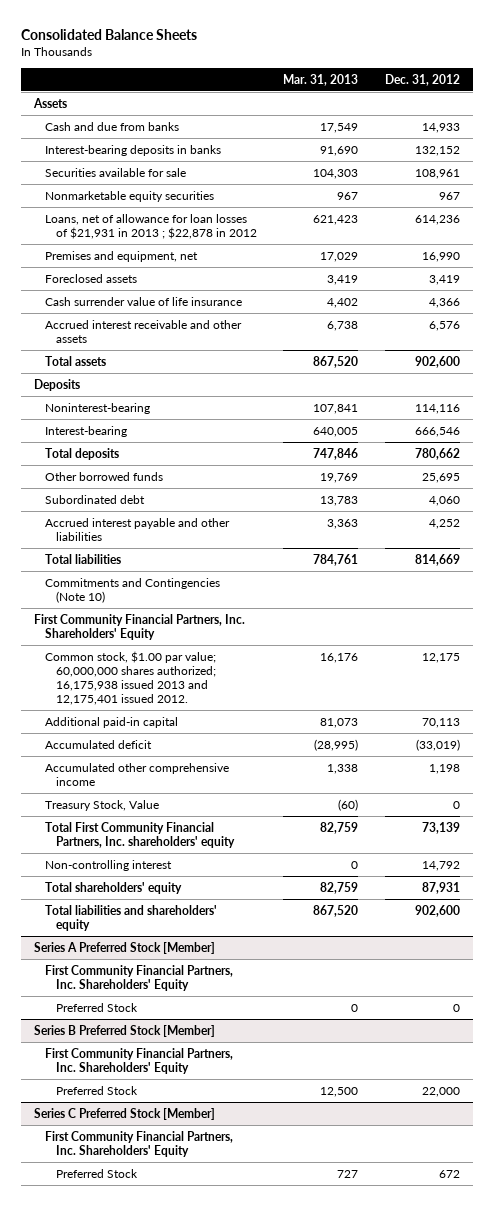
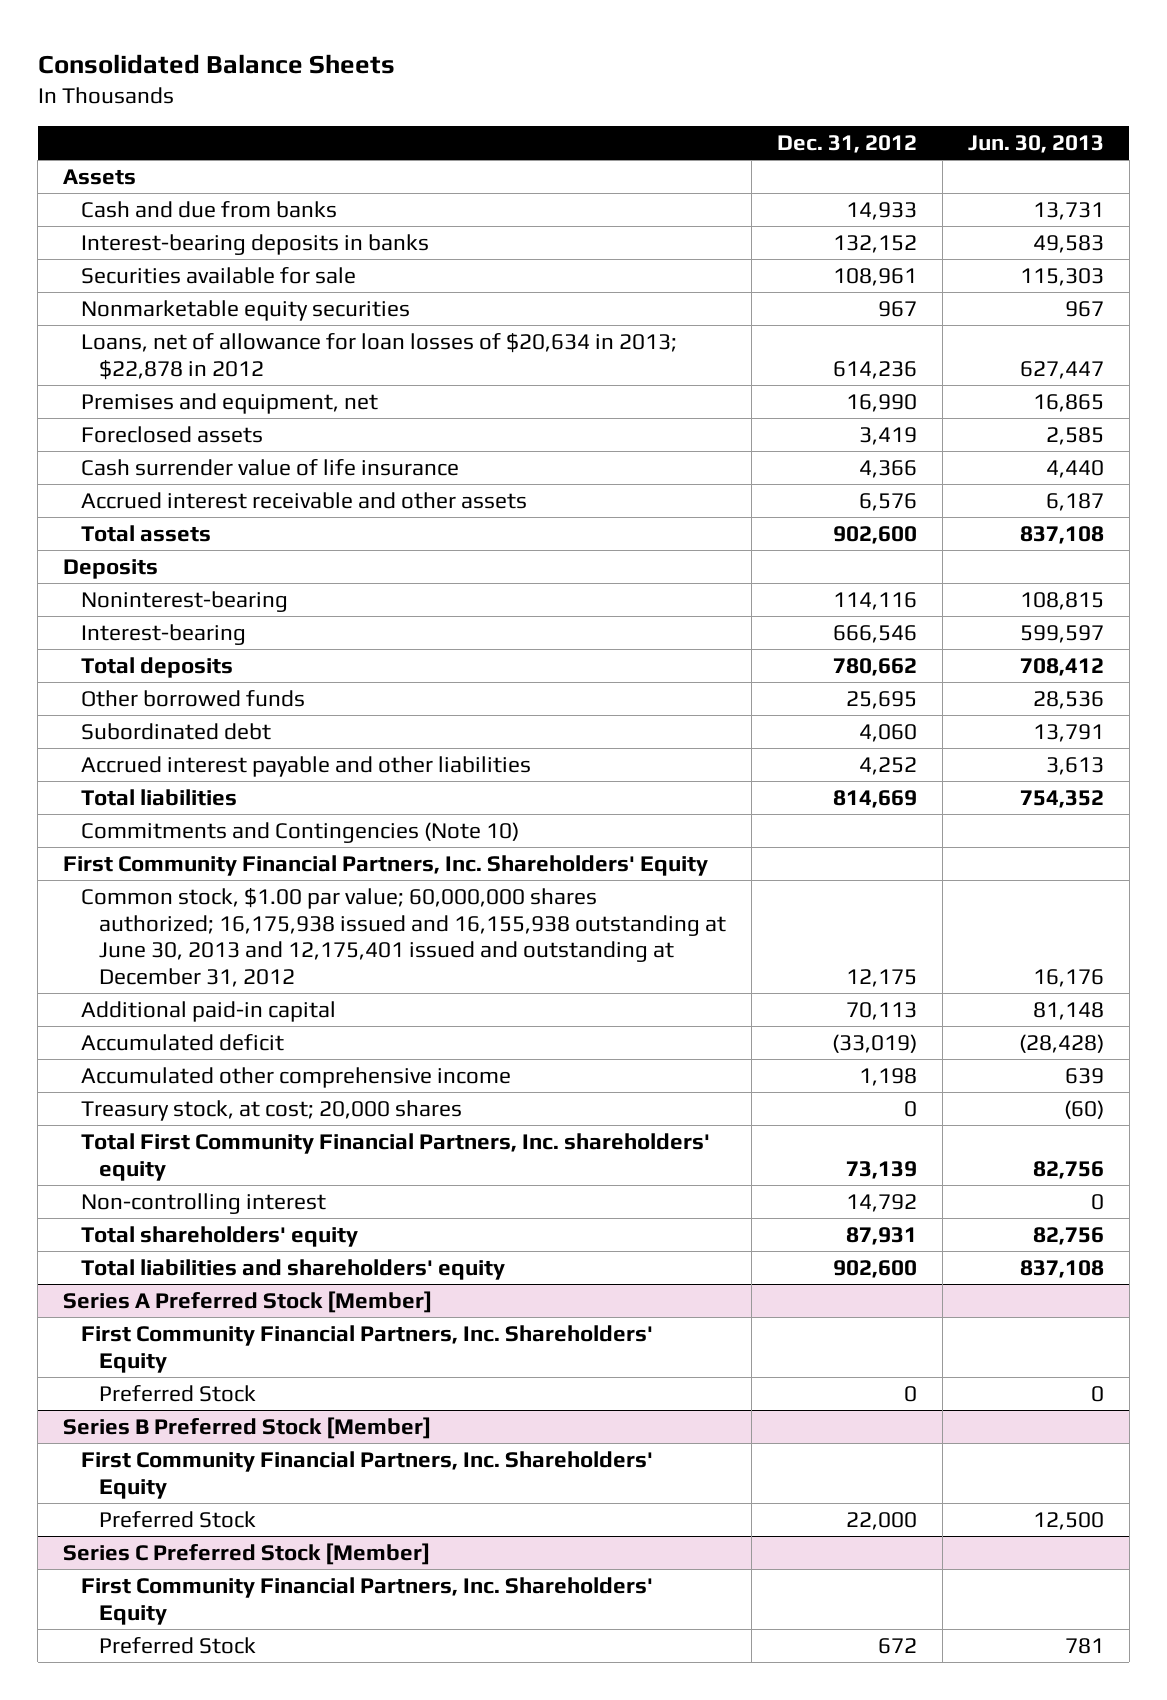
- | Mar. 31, 2013 | Dec. 31, 2012
+ | Dec. 31, 2012 | Jun. 30, 2013
- Loans, net of allowance for loan losses of $21,931 in 2013 ; $22,878 in 2012 | 621,423 | 614,236
+ Loans, net of allowance for loan losses of $20,634 in 2013; $22,878 in 2012 | 614,236 | 627,447
- Common stock, $1.00 par value; 60,000,000 shares authorized; 16,175,938 issued 2013 and 12,175,401 issued 2012. | 16,176 | 12,175
+ Common stock, $1.00 par value; 60,000,000 shares authorized; 16,175,938 issued and 16,155,938 outstanding at June 30, 2013 and 12,175,401 issued and outstanding at December 31, 2012 | 12,175 | 16,176
- Treasury Stock, Value | (60) | 0
+ Treasury stock, at cost; 20,000 shares | 0 | (60)

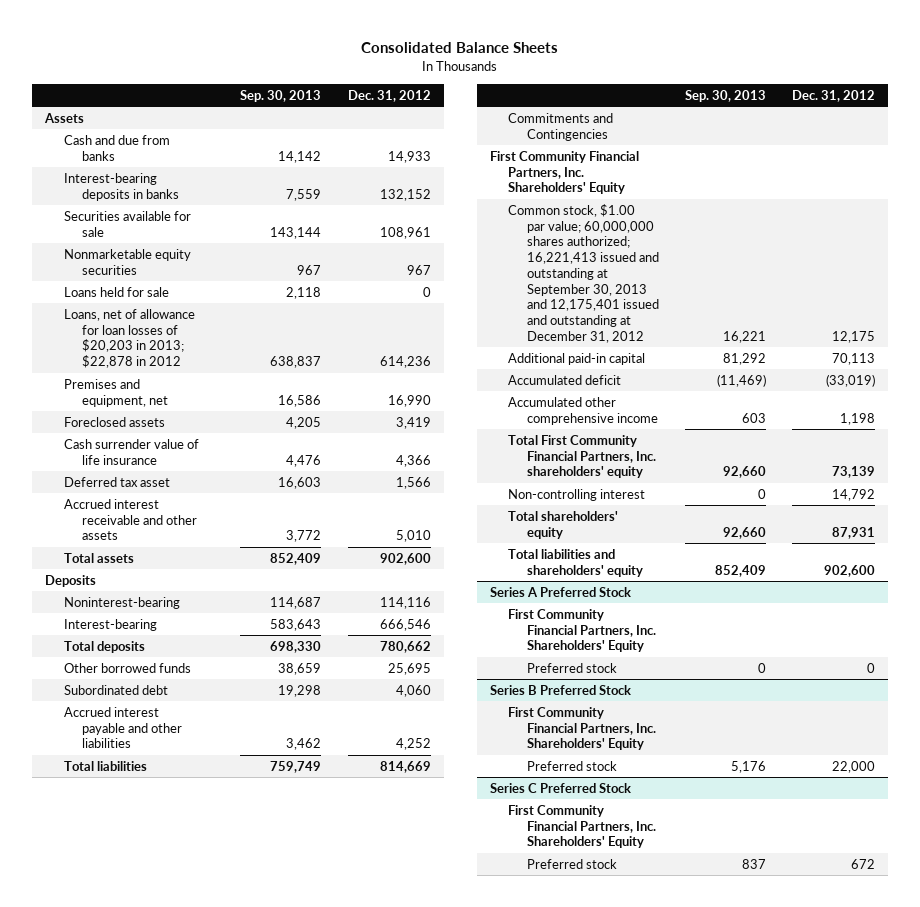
- | Dec. 31, 2012 | Jun. 30, 2013
+ | Sep. 30, 2013 | Dec. 31, 2012
- Loans, net of allowance for loan losses of $20,634 in 2013; $22,878 in 2012 | 614,236 | 627,447
+ Loans held for sale | 2,118 | 0
+ Loans, net of allowance for loan losses of $20,203 in 2013; $22,878 in 2012 | 638,837 | 614,236
- Accrued interest receivable and other assets | 6,576 | 6,187
+ Deferred tax asset | 16,603 | 1,566
+ Accrued interest receivable and other assets | 3,772 | 5,010
- Commitments and Contingencies (Note 10)
+ Commitments and Contingencies
- Common stock, $1.00 par value; 60,000,000 shares authorized; 16,175,938 issued and 16,155,938 outstanding at June 30, 2013 and 12,175,401 issued and outstanding at December 31, 2012 | 12,175 | 16,176
+ Common stock, $1.00 par value; 60,000,000 shares authorized; 16,221,413 issued and outstanding at September 30, 2013 and 12,175,401 issued and outstanding at December 31, 2012 | 16,221 | 12,175
- Treasury stock, at cost; 20,000 shares | 0 | (60)
- Series A Preferred Stock [Member]
+ Series A Preferred Stock
- Preferred Stock | 0 | 0
- Series B Preferred Stock [Member]
+ Preferred stock | 0 | 0
+ Series B Preferred Stock
- Preferred Stock | 22,000 | 12,500
- Series C Preferred Stock [Member]
+ Preferred stock | 5,176 | 22,000
+ Series C Preferred Stock
- Preferred Stock | 672 | 781
+ Preferred stock | 837 | 672

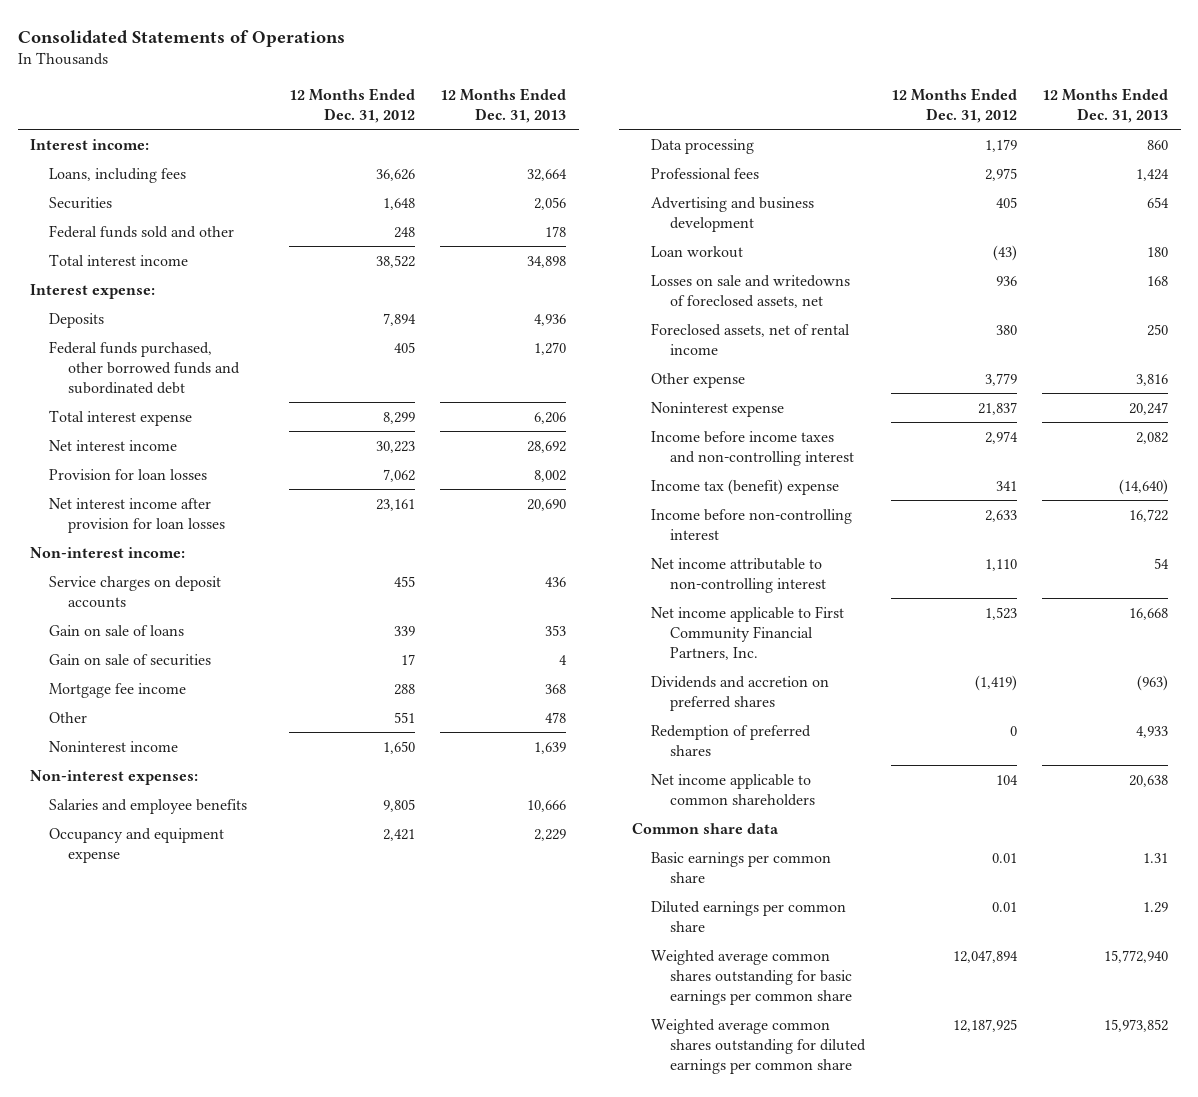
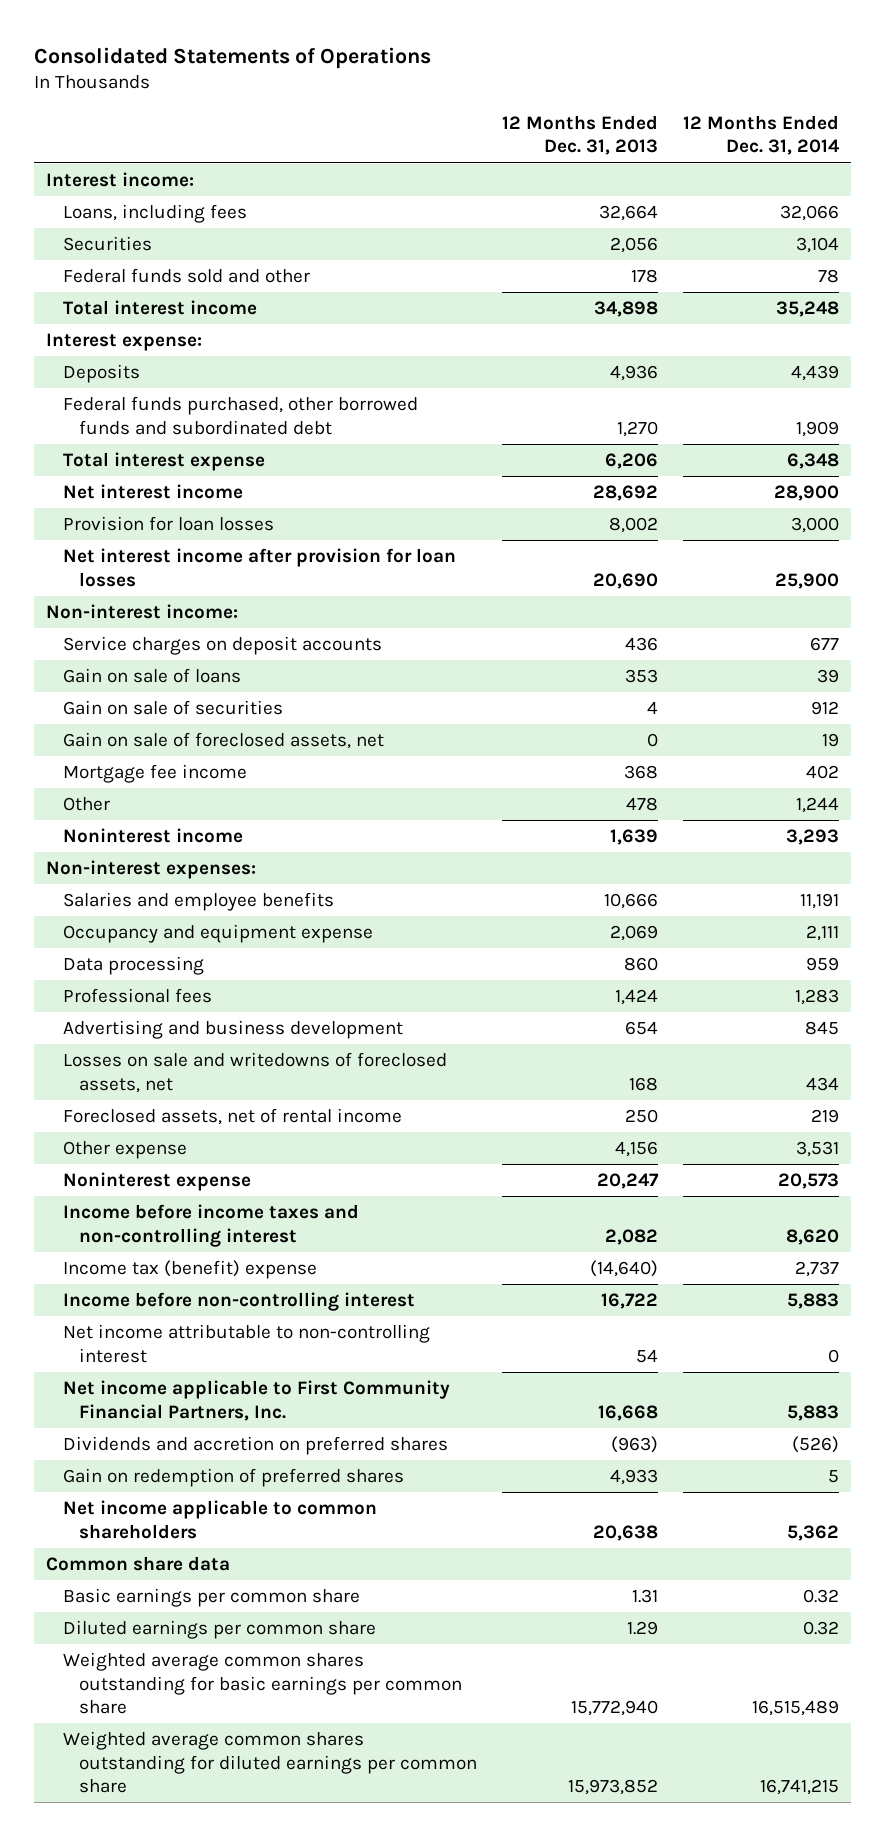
- | 12 Months Ended Dec. 31, 2012 | 12 Months Ended Dec. 31, 2013
+ | 12 Months Ended Dec. 31, 2013 | 12 Months Ended Dec. 31, 2014
+ Gain on sale of foreclosed assets, net | 0 | 19
- Occupancy and equipment expense | 2,421 | 2,229
+ Occupancy and equipment expense | 2,069 | 2,111
- Loan workout | (43) | 180
- Other expense | 3,779 | 3,816
+ Other expense | 4,156 | 3,531
- Redemption of preferred shares | 0 | 4,933
+ Gain on redemption of preferred shares | 4,933 | 5

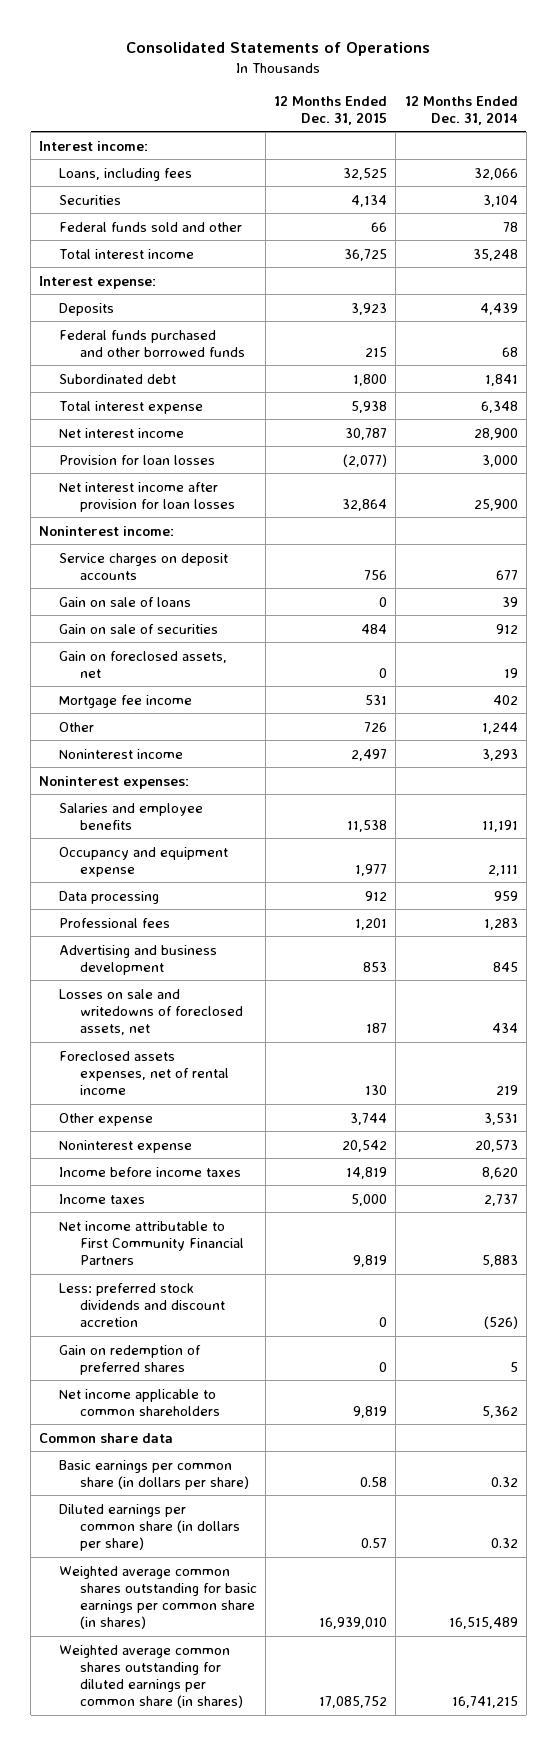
- | 12 Months Ended Dec. 31, 2013 | 12 Months Ended Dec. 31, 2014
+ | 12 Months Ended Dec. 31, 2015 | 12 Months Ended Dec. 31, 2014
- Federal funds purchased, other borrowed funds and subordinated debt | 1,270 | 1,909
+ Federal funds purchased and other borrowed funds | 215 | 68
+ Subordinated debt | 1,800 | 1,841
- Non-interest income:
+ Noninterest income:
- Gain on sale of foreclosed assets, net | 0 | 19
+ Gain on foreclosed assets, net | 0 | 19
- Non-interest expenses:
+ Noninterest expenses:
- Foreclosed assets, net of rental income | 250 | 219
+ Foreclosed assets expenses, net of rental income | 130 | 219
- Income before income taxes and non-controlling interest | 2,082 | 8,620
- Income tax (benefit) expense | (14,640) | 2,737
- Income before non-controlling interest | 16,722 | 5,883
- Net income attributable to non-controlling interest | 54 | 0
- Net income applicable to First Community Financial Partners, Inc. | 16,668 | 5,883
- Dividends and accretion on preferred shares | (963) | (526)
+ Income before income taxes | 14,819 | 8,620
+ Income taxes | 5,000 | 2,737
+ Net income attributable to First Community Financial Partners | 9,819 | 5,883
+ Less: preferred stock dividends and discount accretion | 0 | (526)
- Basic earnings per common share | 1.31 | 0.32
- Diluted earnings per common share | 1.29 | 0.32
- Weighted average common shares outstanding for basic earnings per common share | 15,772,940 | 16,515,489
- Weighted average common shares outstanding for diluted earnings per common share | 15,973,852 | 16,741,215
+ Basic earnings per common share (in dollars per share) | 0.58 | 0.32
+ Diluted earnings per common share (in dollars per share) | 0.57 | 0.32
+ Weighted average common shares outstanding for basic earnings per common share (in shares) | 16,939,010 | 16,515,489
+ Weighted average common shares outstanding for diluted earnings per common share (in shares) | 17,085,752 | 16,741,215

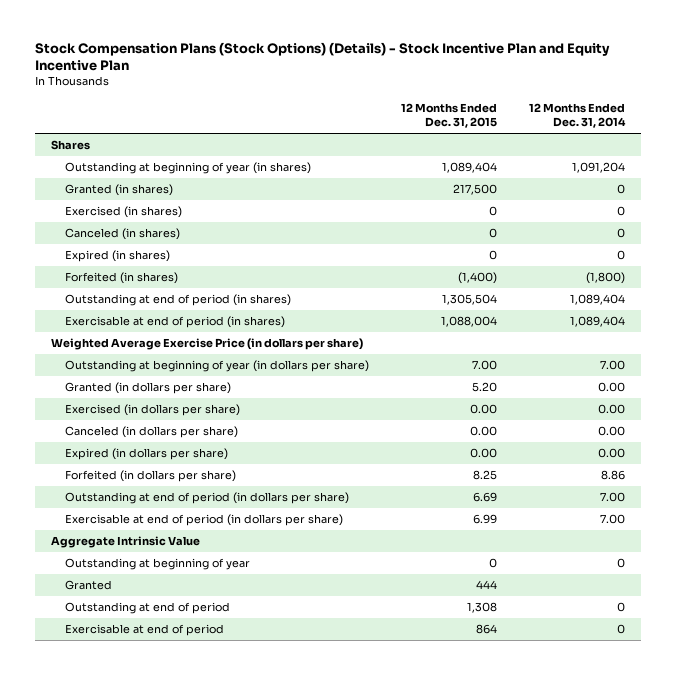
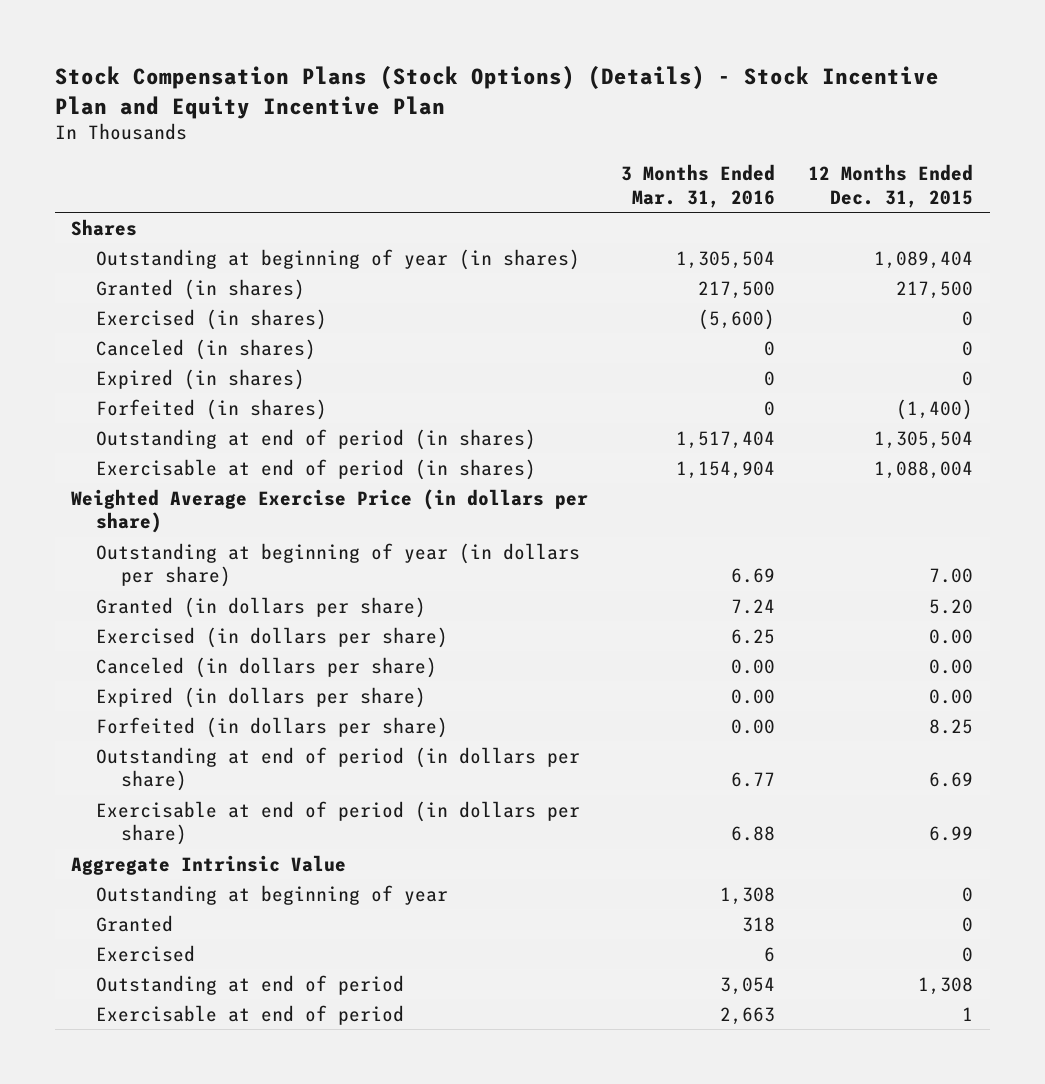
- | 12 Months Ended Dec. 31, 2015 | 12 Months Ended Dec. 31, 2014
+ | 3 Months Ended Mar. 31, 2016 | 12 Months Ended Dec. 31, 2015
- Granted | 444 |
+ Granted | 318 | 0
+ Exercised | 6 | 0
- Exercisable at end of period | 864 | 0
+ Exercisable at end of period | 2,663 | 1

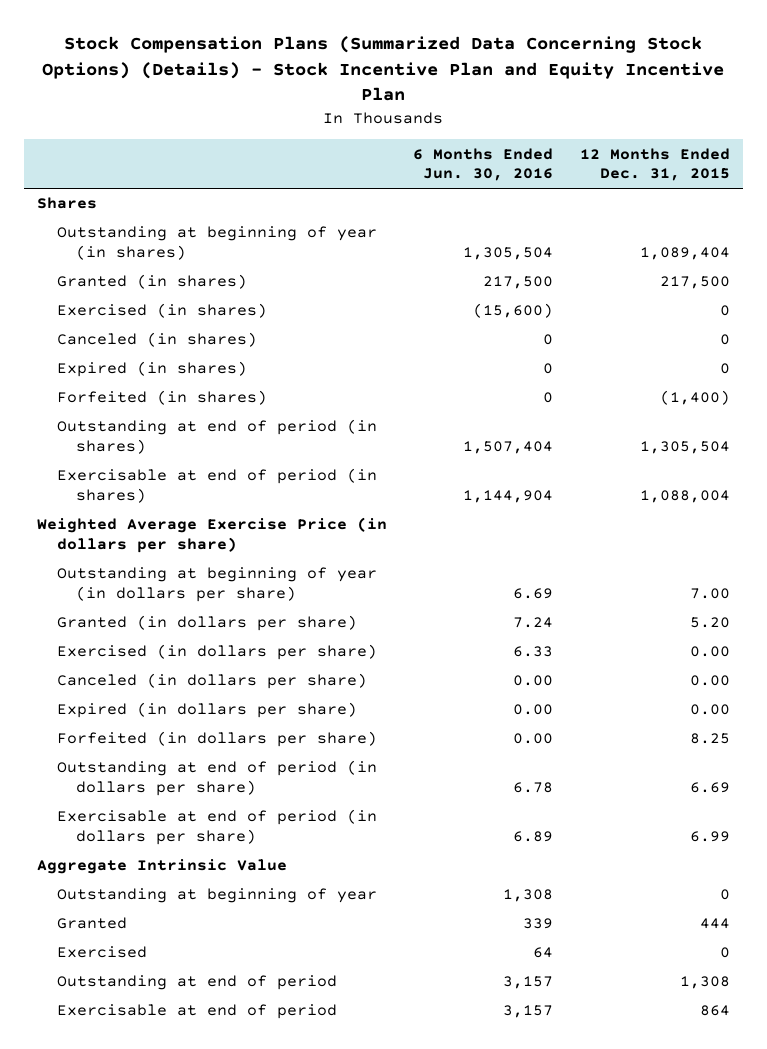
- Stock Compensation Plans (Stock Options) (Details) - Stock Incentive Plan and Equity Incentive Plan
+ Stock Compensation Plans (Summarized Data Concerning Stock Options) (Details) - Stock Incentive Plan and Equity Incentive Plan
- | 3 Months Ended Mar. 31, 2016 | 12 Months Ended Dec. 31, 2015
+ | 6 Months Ended Jun. 30, 2016 | 12 Months Ended Dec. 31, 2015
- Granted | 318 | 0
+ Granted | 339 | 444
- Exercisable at end of period | 2,663 | 1
+ Exercisable at end of period | 3,157 | 864

